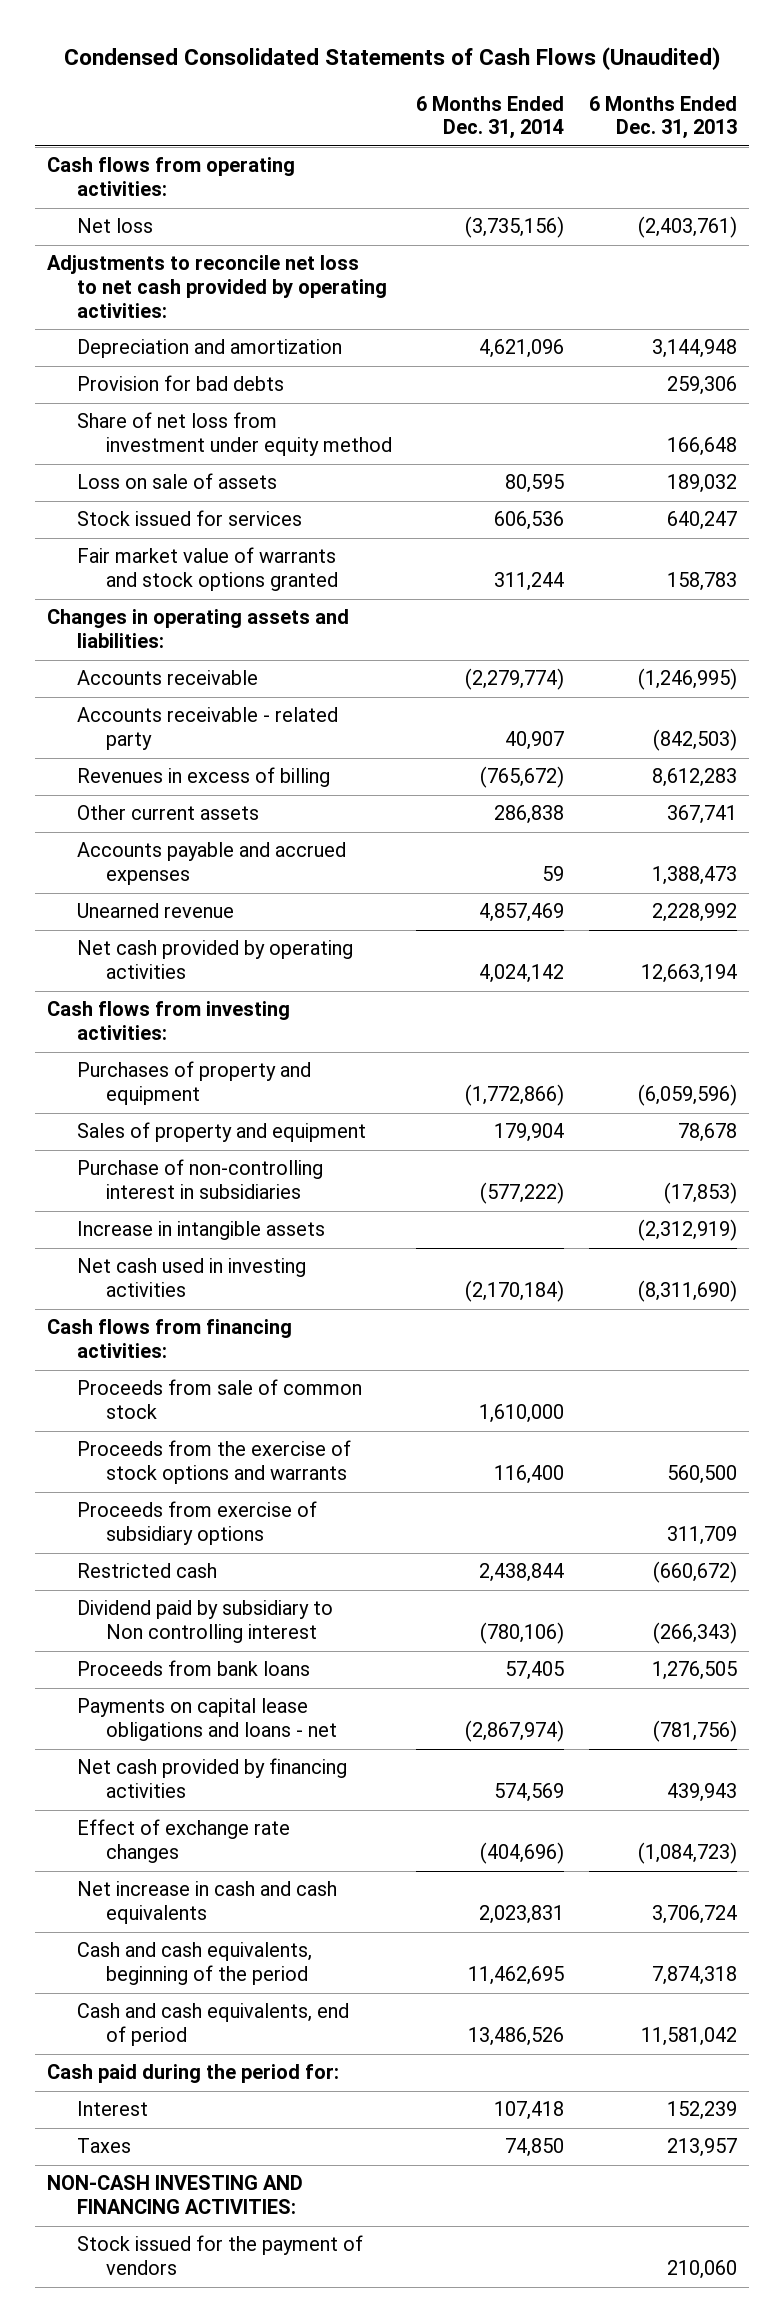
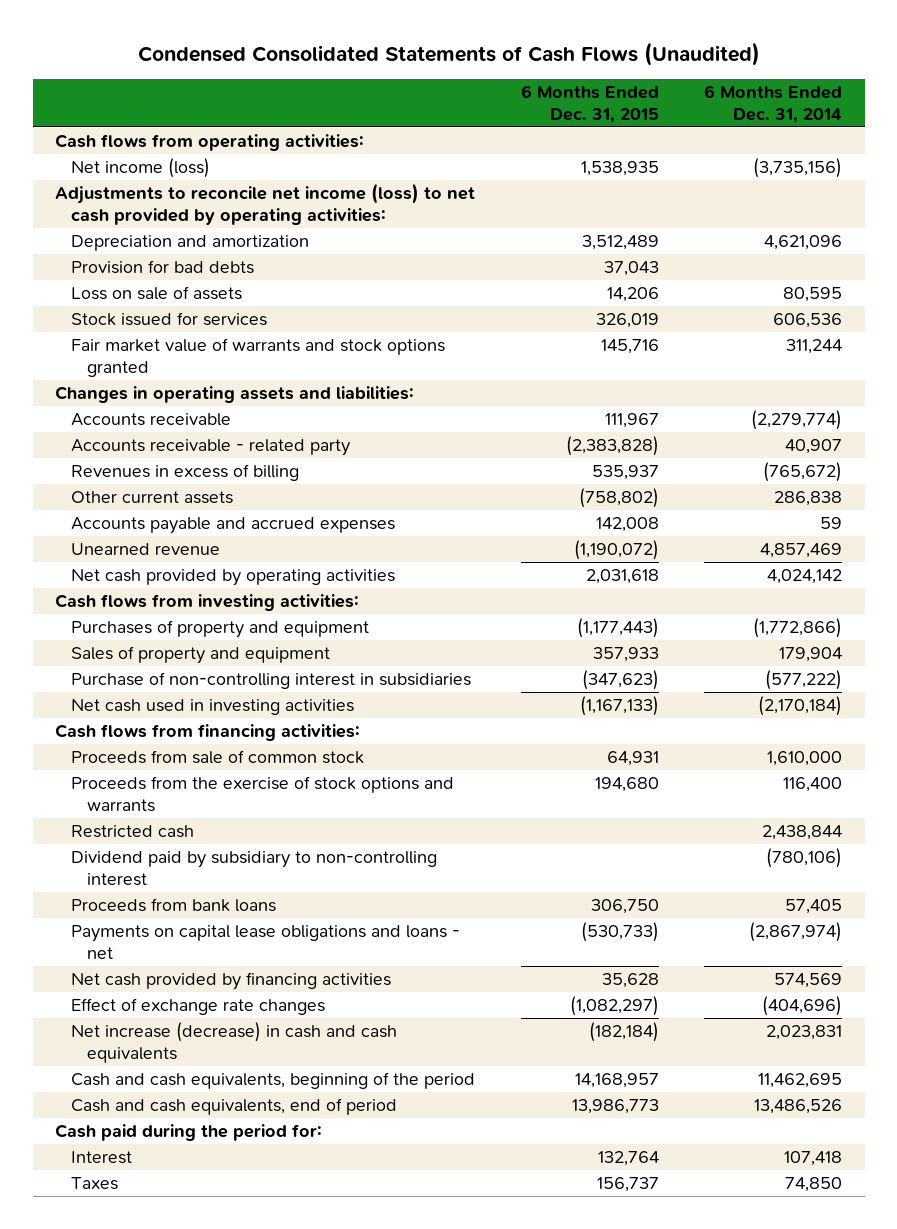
- | 6 Months Ended Dec. 31, 2014 | 6 Months Ended Dec. 31, 2013
+ | 6 Months Ended Dec. 31, 2015 | 6 Months Ended Dec. 31, 2014
- Net loss | (3,735,156) | (2,403,761)
- Adjustments to reconcile net loss to net cash provided by operating activities:
+ Net income (loss) | 1,538,935 | (3,735,156)
+ Adjustments to reconcile net income (loss) to net cash provided by operating activities:
- Share of net loss from investment under equity method | | 166,648
- Increase in intangible assets | | (2,312,919)
- Proceeds from exercise of subsidiary options | | 311,709
- Dividend paid by subsidiary to Non controlling interest | (780,106) | (266,343)
+ Dividend paid by subsidiary to non-controlling interest | | (780,106)
- Net increase in cash and cash equivalents | 2,023,831 | 3,706,724
+ Net increase (decrease) in cash and cash equivalents | (182,184) | 2,023,831
- NON-CASH INVESTING AND FINANCING ACTIVITIES:
- Stock issued for the payment of vendors | | 210,060

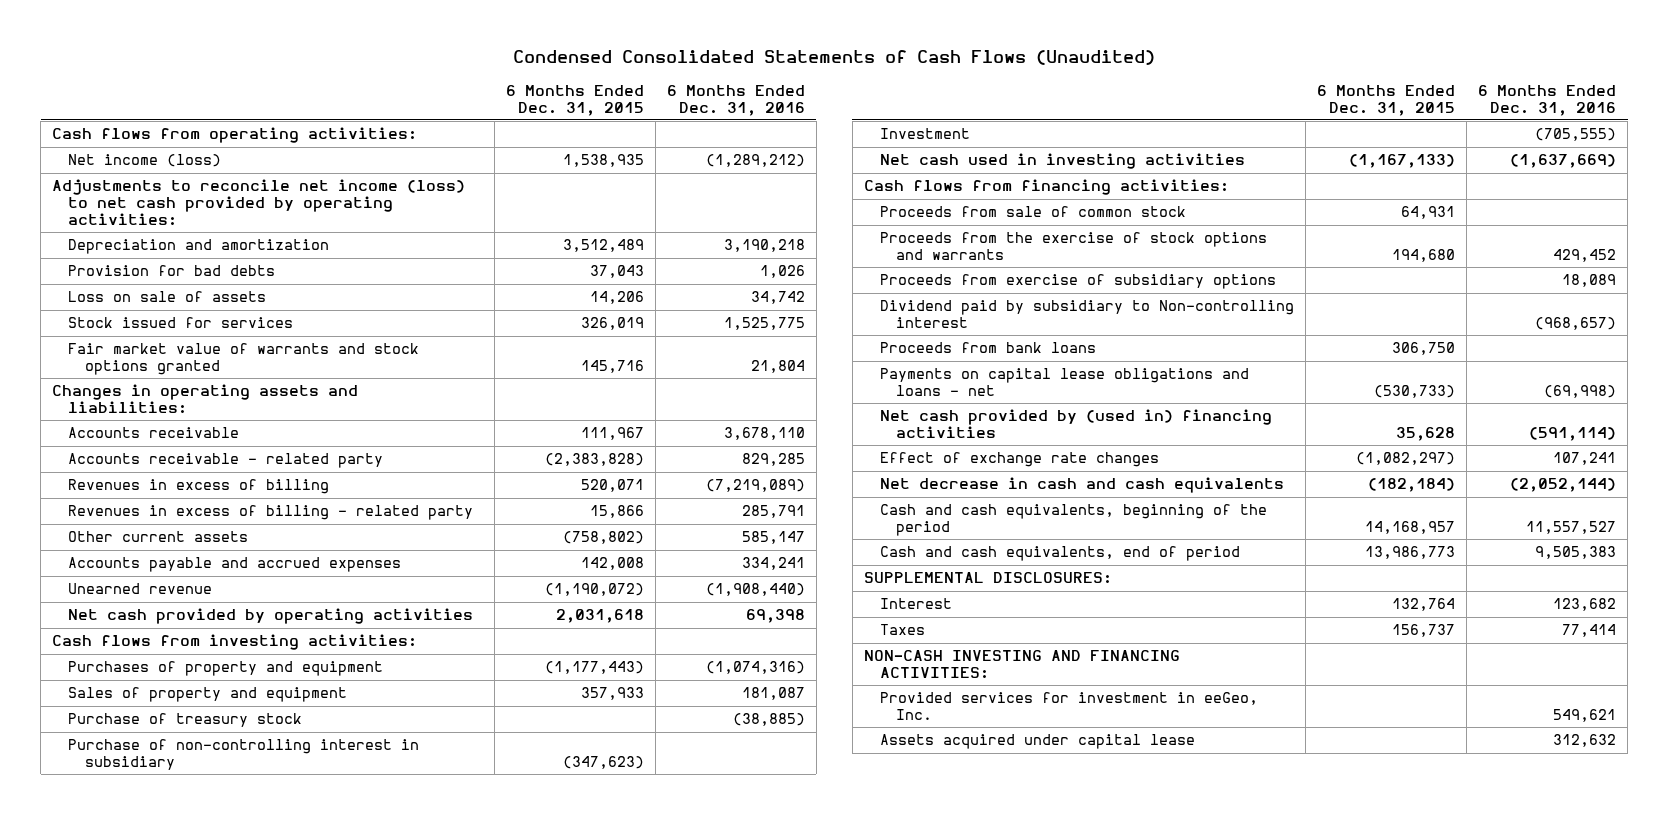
- | 6 Months Ended Dec. 31, 2015 | 6 Months Ended Dec. 31, 2014
+ | 6 Months Ended Dec. 31, 2015 | 6 Months Ended Dec. 31, 2016
- Revenues in excess of billing | 535,937 | (765,672)
+ Revenues in excess of billing | 520,071 | (7,219,089)
+ Revenues in excess of billing - related party | 15,866 | 285,791
- Purchase of non-controlling interest in subsidiaries | (347,623) | (577,222)
+ Purchase of treasury stock | | (38,885)
+ Purchase of non-controlling interest in subsidiary | (347,623) |
+ Investment | | (705,555)
- Restricted cash | | 2,438,844
- Dividend paid by subsidiary to non-controlling interest | | (780,106)
+ Proceeds from exercise of subsidiary options | | 18,089
+ Dividend paid by subsidiary to Non-controlling interest | | (968,657)
- Net cash provided by financing activities | 35,628 | 574,569
+ Net cash provided by (used in) financing activities | 35,628 | (591,114)
- Net increase (decrease) in cash and cash equivalents | (182,184) | 2,023,831
+ Net decrease in cash and cash equivalents | (182,184) | (2,052,144)
- Cash paid during the period for:
+ SUPPLEMENTAL DISCLOSURES:
+ NON-CASH INVESTING AND FINANCING ACTIVITIES:
+ Provided services for investment in eeGeo, Inc. | | 549,621
+ Assets acquired under capital lease | | 312,632

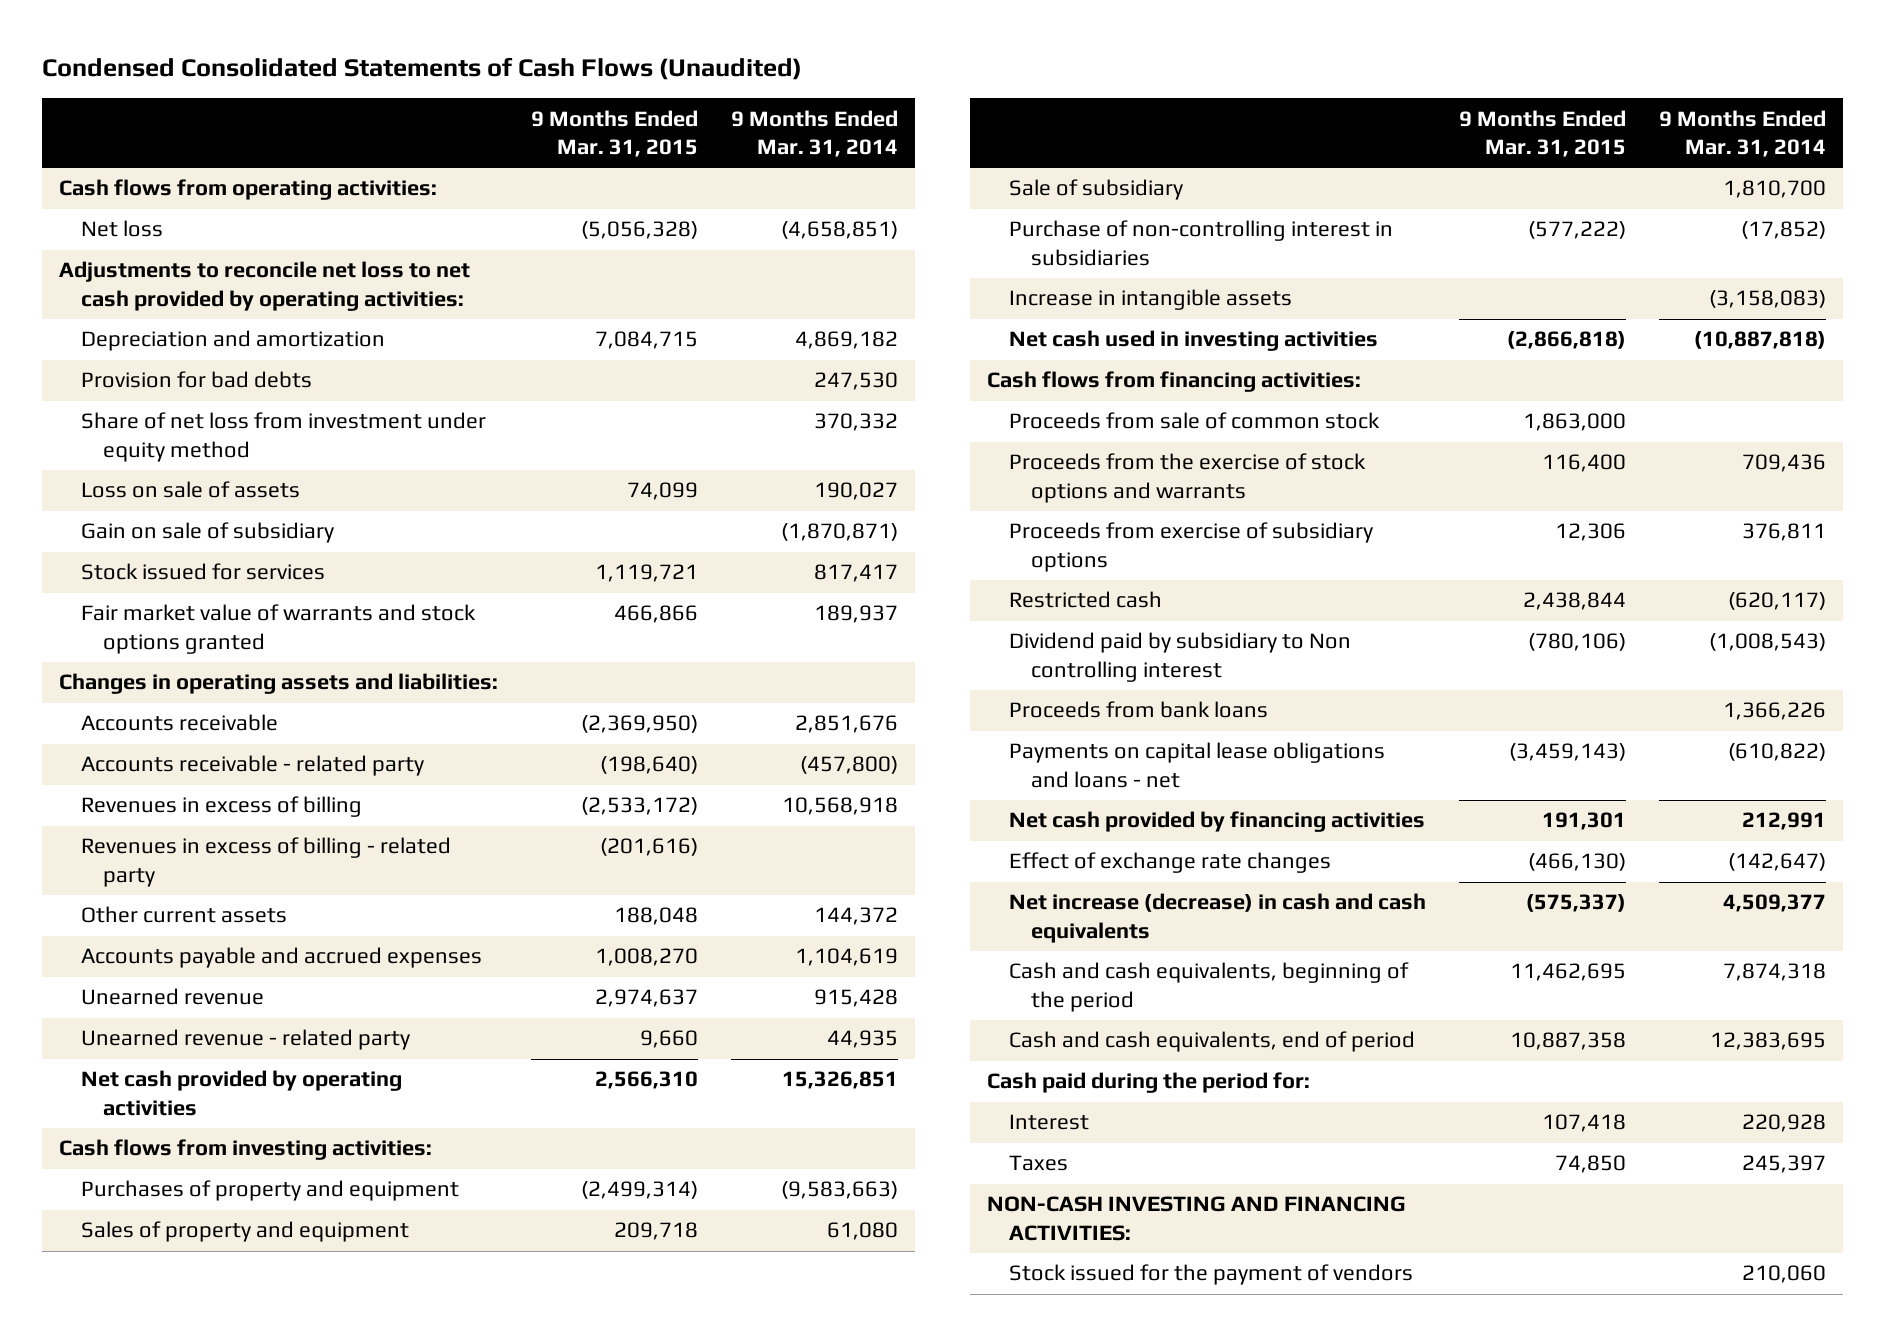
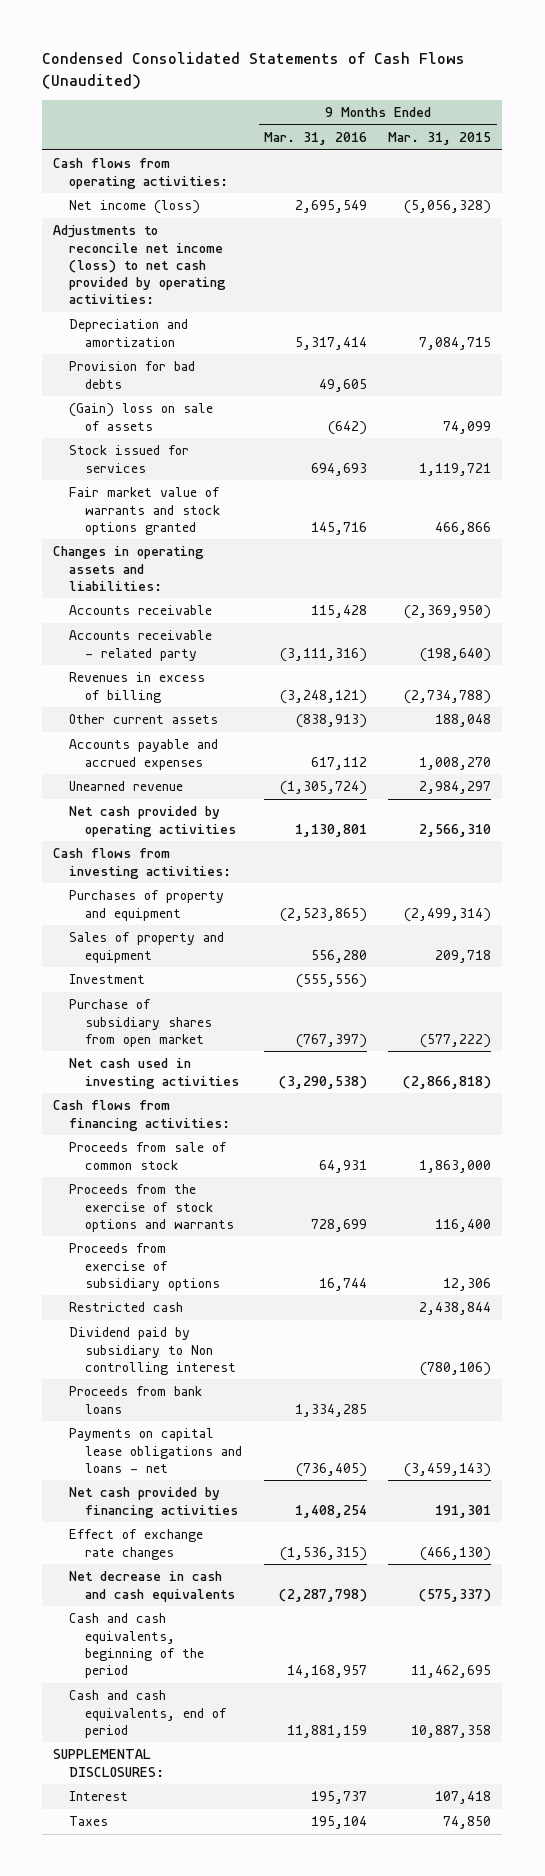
- | 9 Months Ended Mar. 31, 2015 | 9 Months Ended Mar. 31, 2014
+ | 9 Months Ended Mar. 31, 2016 | 9 Months Ended Mar. 31, 2015
- Net loss | (5,056,328) | (4,658,851)
- Adjustments to reconcile net loss to net cash provided by operating activities:
+ Net income (loss) | 2,695,549 | (5,056,328)
+ Adjustments to reconcile net income (loss) to net cash provided by operating activities:
- Share of net loss from investment under equity method | | 370,332
- Loss on sale of assets | 74,099 | 190,027
- Gain on sale of subsidiary | | (1,870,871)
+ (Gain) loss on sale of assets | (642) | 74,099
- Revenues in excess of billing | (2,533,172) | 10,568,918
- Revenues in excess of billing - related party | (201,616) |
+ Revenues in excess of billing | (3,248,121) | (2,734,788)
- Unearned revenue | 2,974,637 | 915,428
- Unearned revenue - related party | 9,660 | 44,935
+ Unearned revenue | (1,305,724) | 2,984,297
- Sale of subsidiary | | 1,810,700
- Purchase of non-controlling interest in subsidiaries | (577,222) | (17,852)
- Increase in intangible assets | | (3,158,083)
+ Investment | (555,556) |
+ Purchase of subsidiary shares from open market | (767,397) | (577,222)
- Net increase (decrease) in cash and cash equivalents | (575,337) | 4,509,377
+ Net decrease in cash and cash equivalents | (2,287,798) | (575,337)
- Cash paid during the period for:
+ SUPPLEMENTAL DISCLOSURES:
- NON-CASH INVESTING AND FINANCING ACTIVITIES:
- Stock issued for the payment of vendors | | 210,060

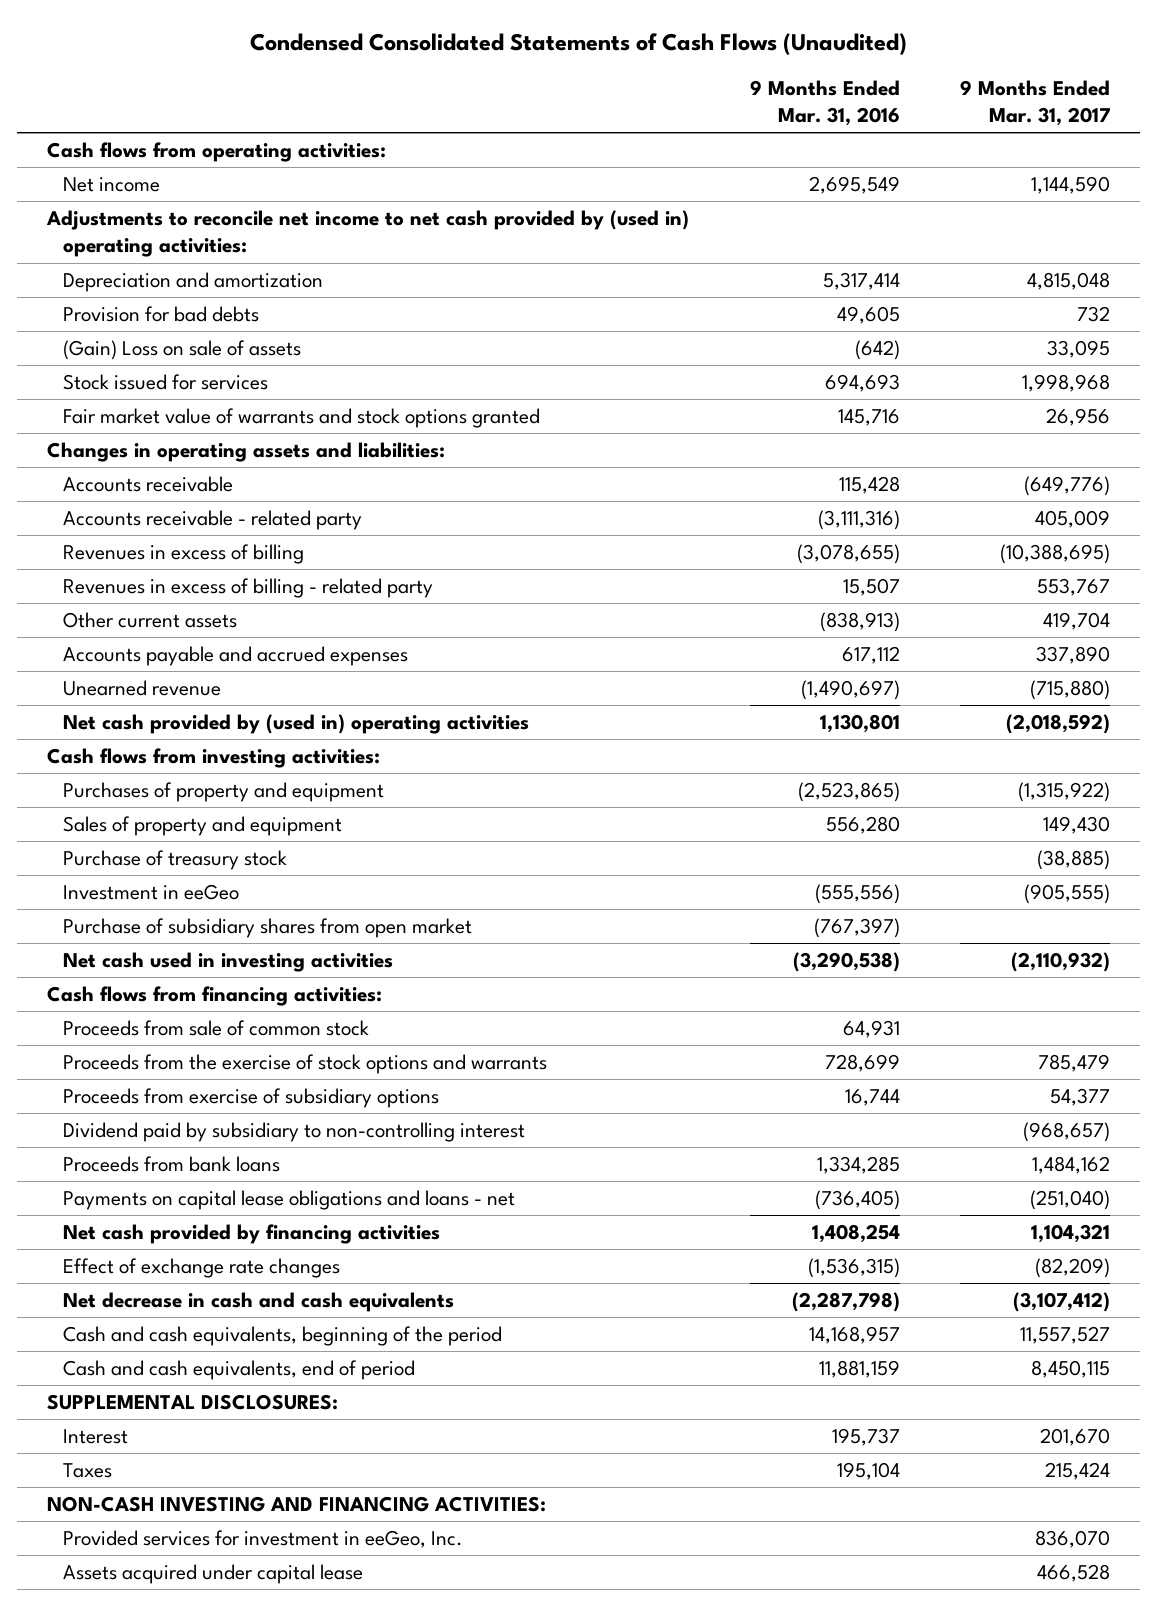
- | 9 Months Ended Mar. 31, 2016 | 9 Months Ended Mar. 31, 2015
+ | 9 Months Ended Mar. 31, 2016 | 9 Months Ended Mar. 31, 2017
- Net income (loss) | 2,695,549 | (5,056,328)
- Adjustments to reconcile net income (loss) to net cash provided by operating activities:
+ Net income | 2,695,549 | 1,144,590
+ Adjustments to reconcile net income to net cash provided by (used in) operating activities:
- (Gain) loss on sale of assets | (642) | 74,099
+ (Gain) Loss on sale of assets | (642) | 33,095
- Revenues in excess of billing | (3,248,121) | (2,734,788)
+ Revenues in excess of billing | (3,078,655) | (10,388,695)
+ Revenues in excess of billing - related party | 15,507 | 553,767
- Unearned revenue | (1,305,724) | 2,984,297
- Net cash provided by operating activities | 1,130,801 | 2,566,310
+ Unearned revenue | (1,490,697) | (715,880)
+ Net cash provided by (used in) operating activities | 1,130,801 | (2,018,592)
- Investment | (555,556) |
+ Purchase of treasury stock | | (38,885)
+ Investment in eeGeo | (555,556) | (905,555)
- Restricted cash | | 2,438,844
- Dividend paid by subsidiary to Non controlling interest | | (780,106)
+ Dividend paid by subsidiary to non-controlling interest | | (968,657)
+ NON-CASH INVESTING AND FINANCING ACTIVITIES:
+ Provided services for investment in eeGeo, Inc. | | 836,070
+ Assets acquired under capital lease | | 466,528

